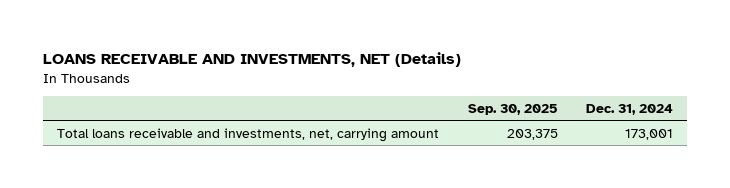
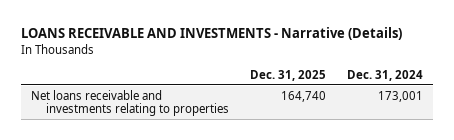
- LOANS RECEIVABLE AND INVESTMENTS, NET (Details)
+ LOANS RECEIVABLE AND INVESTMENTS - Narrative (Details)
- | Sep. 30, 2025 | Dec. 31, 2024
+ | Dec. 31, 2025 | Dec. 31, 2024
- Total loans receivable and investments, net, carrying amount | 203,375 | 173,001
+ Net loans receivable and investments relating to properties | 164,740 | 173,001

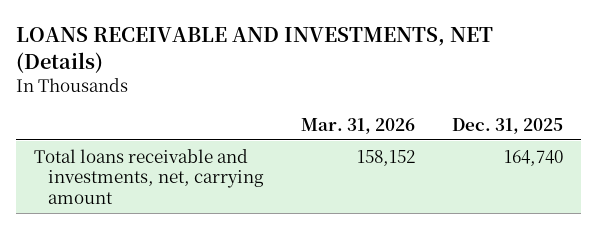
- LOANS RECEIVABLE AND INVESTMENTS - Narrative (Details)
+ LOANS RECEIVABLE AND INVESTMENTS, NET (Details)
- | Dec. 31, 2025 | Dec. 31, 2024
+ | Mar. 31, 2026 | Dec. 31, 2025
- Net loans receivable and investments relating to properties | 164,740 | 173,001
+ Total loans receivable and investments, net, carrying amount | 158,152 | 164,740

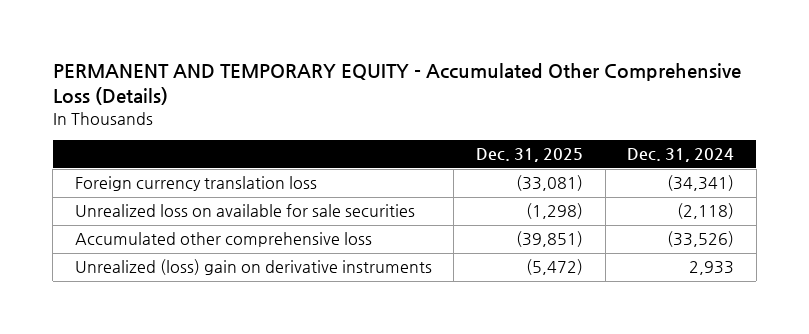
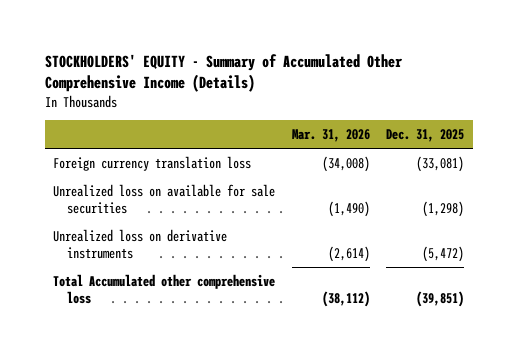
- PERMANENT AND TEMPORARY EQUITY - Accumulated Other Comprehensive Loss (Details)
+ STOCKHOLDERS' EQUITY - Summary of Accumulated Other Comprehensive Income (Details)
- | Dec. 31, 2025 | Dec. 31, 2024
+ | Mar. 31, 2026 | Dec. 31, 2025
- Accumulated other comprehensive loss | (39,851) | (33,526)
- Unrealized (loss) gain on derivative instruments | (5,472) | 2,933
+ Unrealized loss on derivative instruments | (2,614) | (5,472)
+ Total Accumulated other comprehensive loss | (38,112) | (39,851)

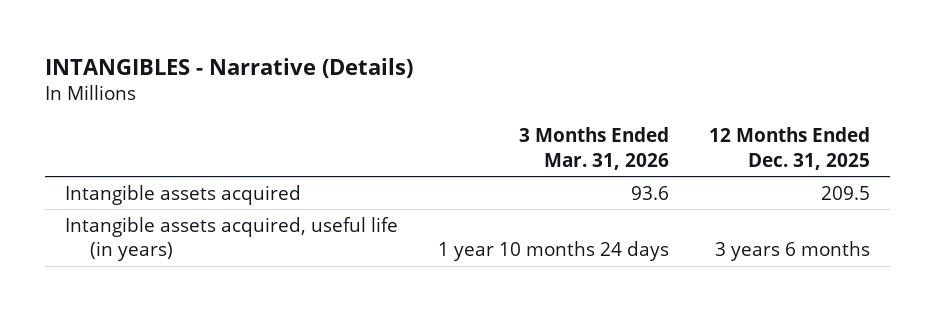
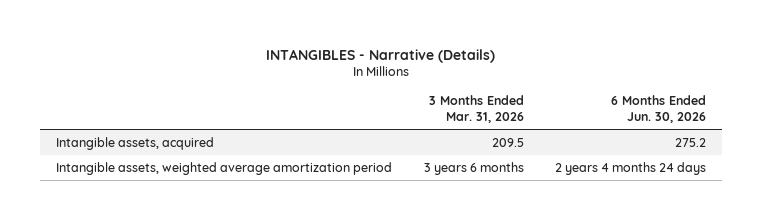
- | 3 Months Ended Mar. 31, 2026 | 12 Months Ended Dec. 31, 2025
+ | 3 Months Ended Mar. 31, 2026 | 6 Months Ended Jun. 30, 2026
- Intangible assets acquired | 93.6 | 209.5
- Intangible assets acquired, useful life (in years) | 1 year 10 months 24 days | 3 years 6 months
+ Intangible assets, acquired | 209.5 | 275.2
+ Intangible assets, weighted average amortization period | 3 years 6 months | 2 years 4 months 24 days

